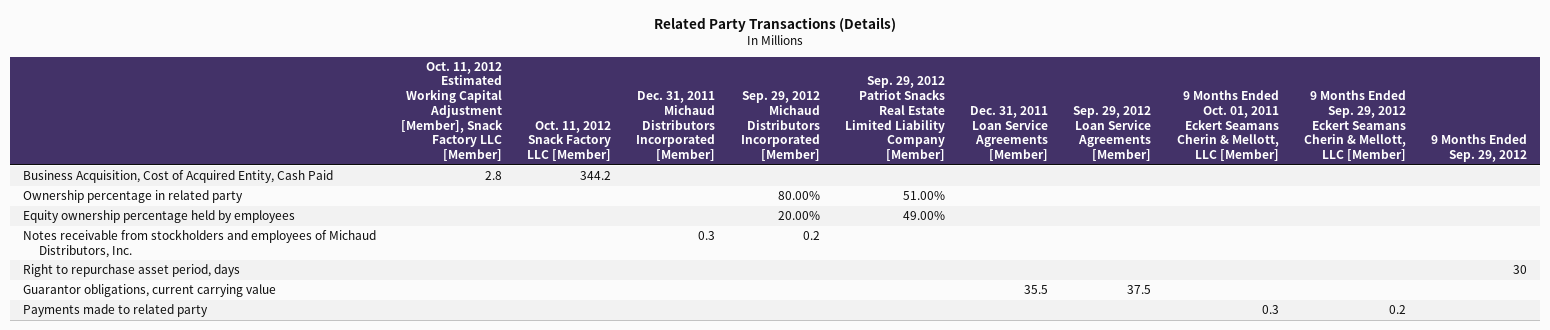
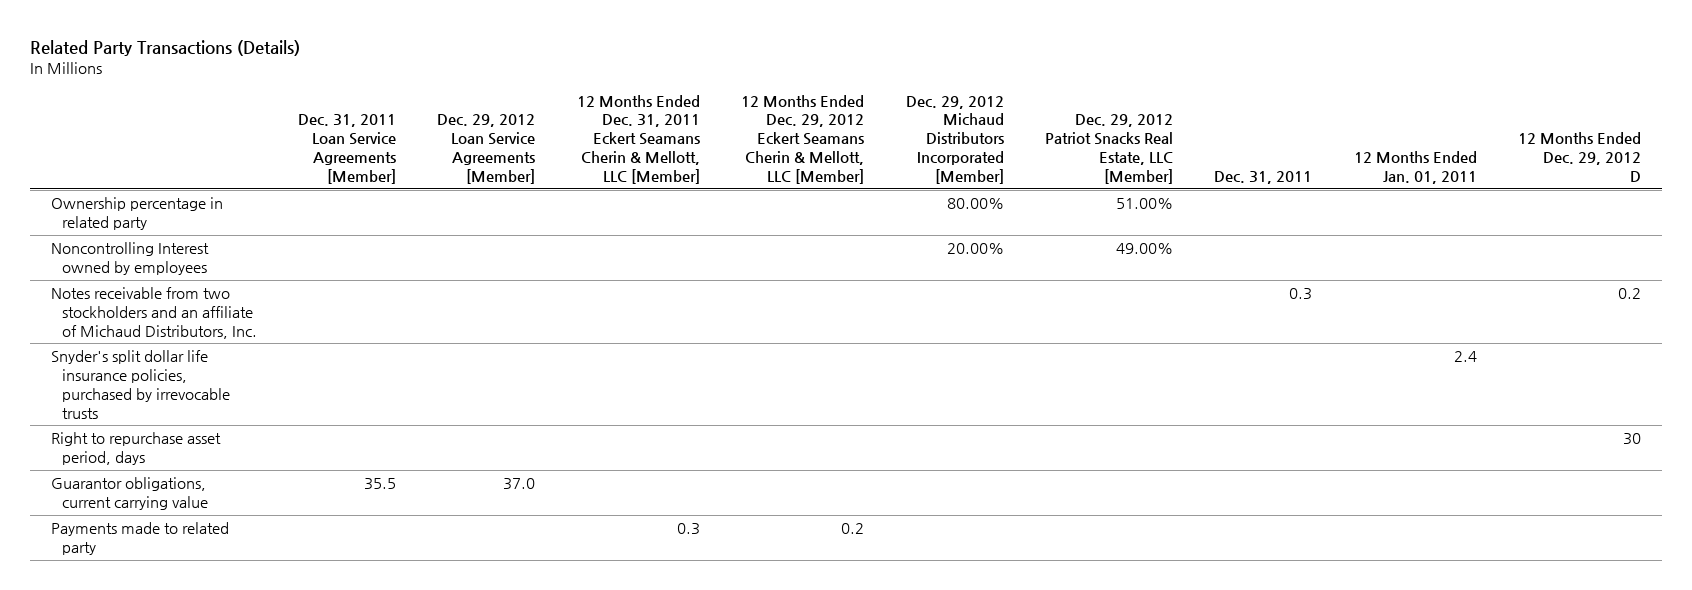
- | Oct. 11, 2012 Estimated Working Capital Adjustment [Member], Snack Factory LLC [Member] | Oct. 11, 2012 Snack Factory LLC [Member] | Dec. 31, 2011 Michaud Distributors Incorporated [Member] | Sep. 29, 2012 Michaud Distributors Incorporated [Member] | Sep. 29, 2012 Patriot Snacks Real Estate Limited Liability Company [Member] | Dec. 31, 2011 Loan Service Agreements [Member] | Sep. 29, 2012 Loan Service Agreements [Member] | 9 Months Ended Oct. 01, 2011 Eckert Seamans Cherin & Mellott, LLC [Member] | 9 Months Ended Sep. 29, 2012 Eckert Seamans Cherin & Mellott, LLC [Member] | 9 Months Ended Sep. 29, 2012
+ | Dec. 31, 2011 Loan Service Agreements [Member] | Dec. 29, 2012 Loan Service Agreements [Member] | 12 Months Ended Dec. 31, 2011 Eckert Seamans Cherin & Mellott, LLC [Member] | 12 Months Ended Dec. 29, 2012 Eckert Seamans Cherin & Mellott, LLC [Member] | Dec. 29, 2012 Michaud Distributors Incorporated [Member] | Dec. 29, 2012 Patriot Snacks Real Estate, LLC [Member] | Dec. 31, 2011 | 12 Months Ended Jan. 01, 2011 | 12 Months Ended Dec. 29, 2012 D
- Business Acquisition, Cost of Acquired Entity, Cash Paid | 2.8 | 344.2 | | | | | | | |
- Equity ownership percentage held by employees | | | | 20.00% | 49.00% | | | | |
- Notes receivable from stockholders and employees of Michaud Distributors, Inc. | | | 0.3 | 0.2 | | | | | |
+ Noncontrolling Interest owned by employees | | | | | 20.00% | 49.00% | | |
+ Notes receivable from two stockholders and an affiliate of Michaud Distributors, Inc. | | | | | | | 0.3 | | 0.2
+ Snyder's split dollar life insurance policies, purchased by irrevocable trusts | | | | | | | | 2.4 |

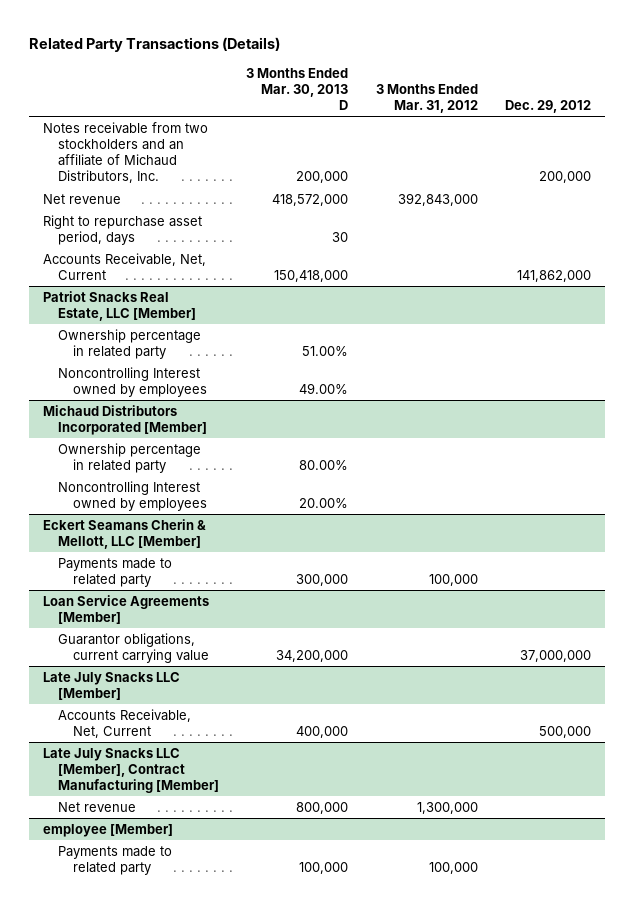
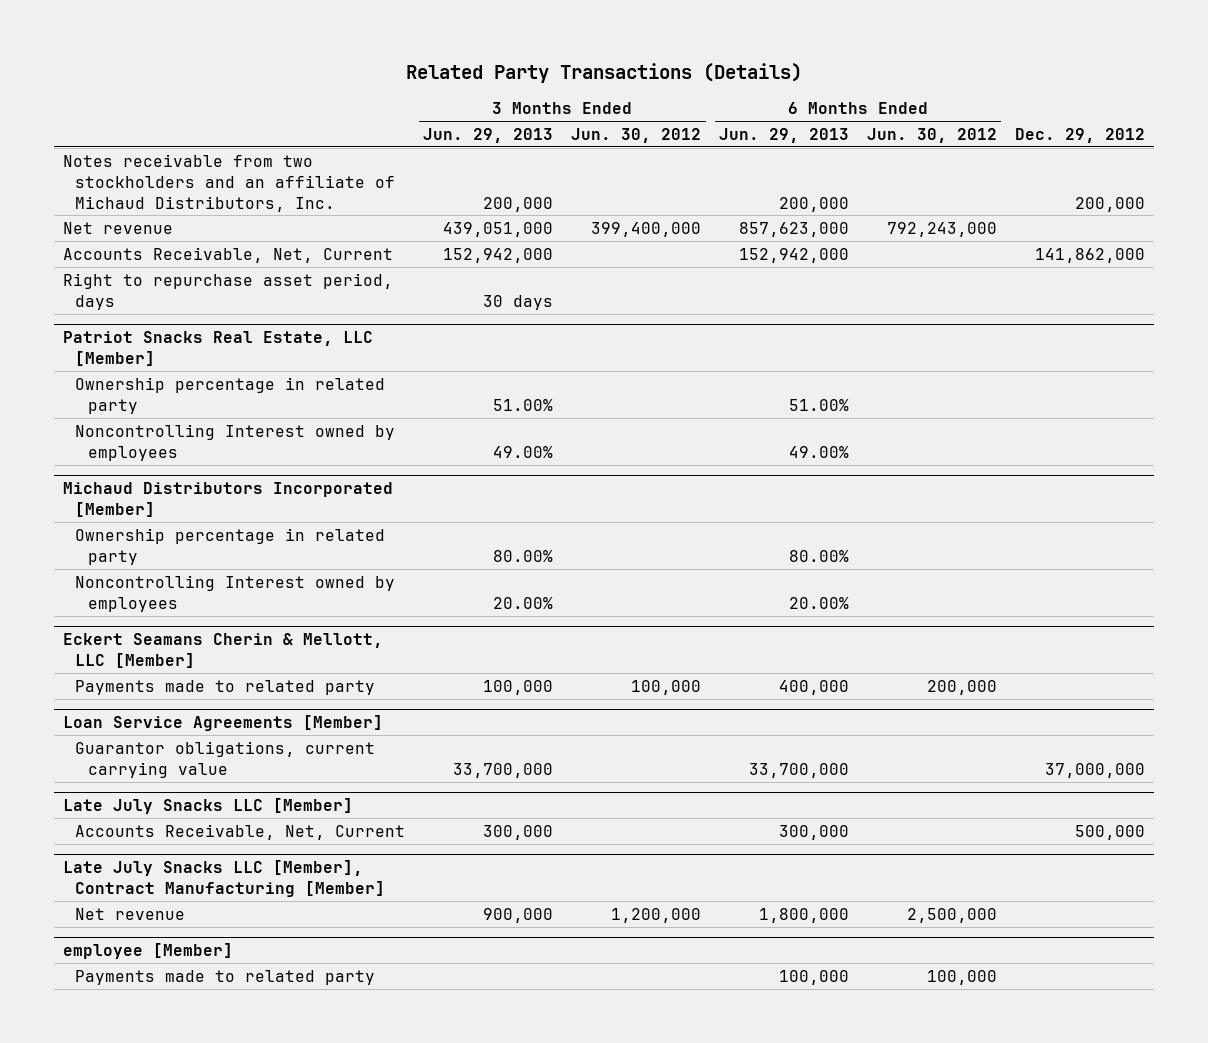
- | 3 Months Ended Mar. 30, 2013 D | 3 Months Ended Mar. 31, 2012 | Dec. 29, 2012
+ | 3 Months Ended Jun. 29, 2013 | 3 Months Ended Jun. 30, 2012 | 6 Months Ended Jun. 29, 2013 | 6 Months Ended Jun. 30, 2012 | Dec. 29, 2012
moved down: Right to repurchase asset period, days | 30 days | | | |

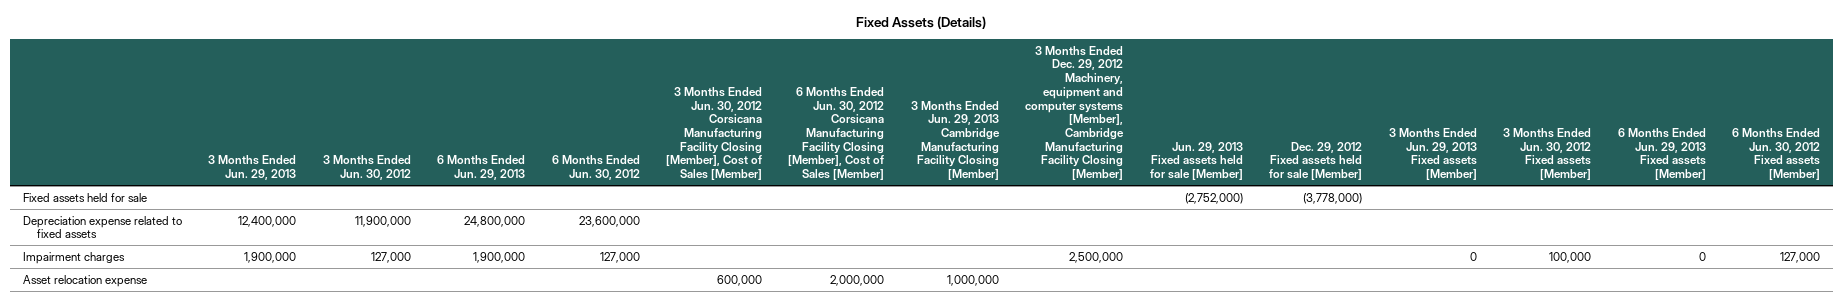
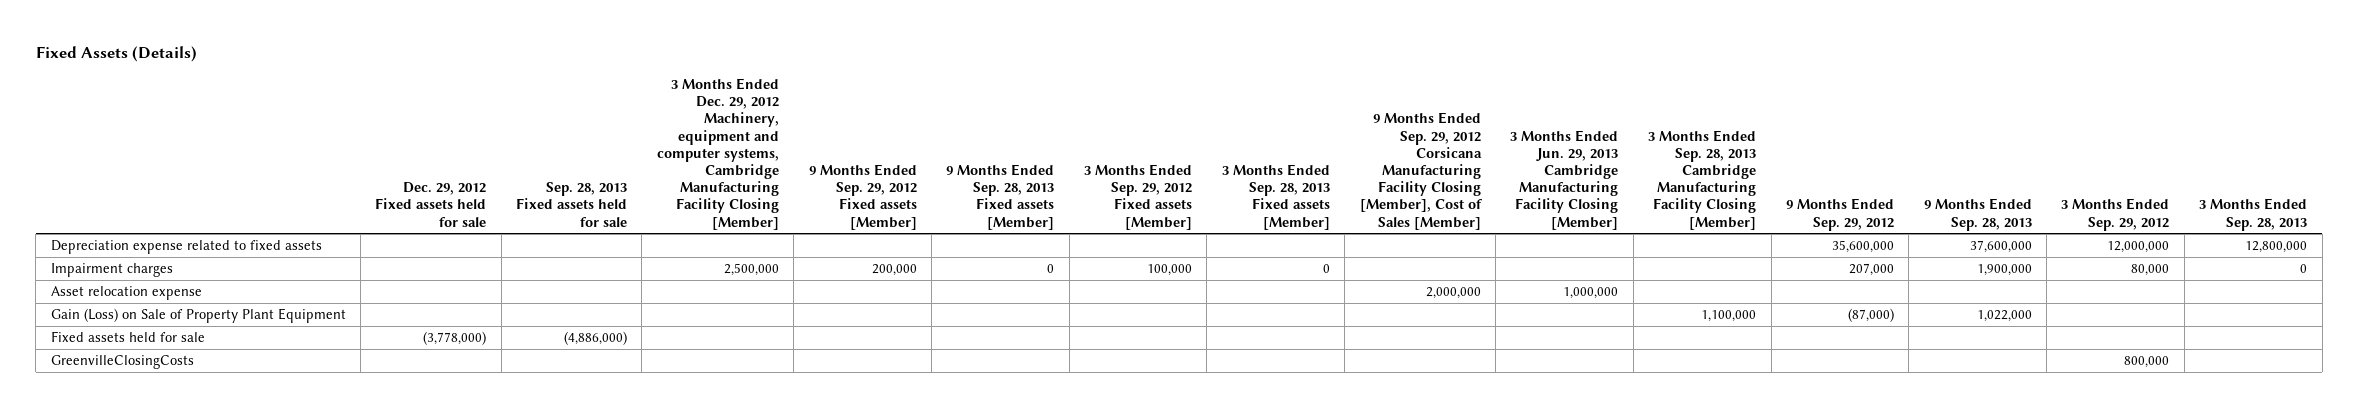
- | 3 Months Ended Jun. 29, 2013 | 3 Months Ended Jun. 30, 2012 | 6 Months Ended Jun. 29, 2013 | 6 Months Ended Jun. 30, 2012 | 3 Months Ended Jun. 30, 2012 Corsicana Manufacturing Facility Closing [Member], Cost of Sales [Member] | 6 Months Ended Jun. 30, 2012 Corsicana Manufacturing Facility Closing [Member], Cost of Sales [Member] | 3 Months Ended Jun. 29, 2013 Cambridge Manufacturing Facility Closing [Member] | 3 Months Ended Dec. 29, 2012 Machinery, equipment and computer systems [Member], Cambridge Manufacturing Facility Closing [Member] | Jun. 29, 2013 Fixed assets held for sale [Member] | Dec. 29, 2012 Fixed assets held for sale [Member] | 3 Months Ended Jun. 29, 2013 Fixed assets [Member] | 3 Months Ended Jun. 30, 2012 Fixed assets [Member] | 6 Months Ended Jun. 29, 2013 Fixed assets [Member] | 6 Months Ended Jun. 30, 2012 Fixed assets [Member]
+ | Dec. 29, 2012 Fixed assets held for sale | Sep. 28, 2013 Fixed assets held for sale | 3 Months Ended Dec. 29, 2012 Machinery, equipment and computer systems, Cambridge Manufacturing Facility Closing [Member] | 9 Months Ended Sep. 29, 2012 Fixed assets [Member] | 9 Months Ended Sep. 28, 2013 Fixed assets [Member] | 3 Months Ended Sep. 29, 2012 Fixed assets [Member] | 3 Months Ended Sep. 28, 2013 Fixed assets [Member] | 9 Months Ended Sep. 29, 2012 Corsicana Manufacturing Facility Closing [Member], Cost of Sales [Member] | 3 Months Ended Jun. 29, 2013 Cambridge Manufacturing Facility Closing [Member] | 3 Months Ended Sep. 28, 2013 Cambridge Manufacturing Facility Closing [Member] | 9 Months Ended Sep. 29, 2012 | 9 Months Ended Sep. 28, 2013 | 3 Months Ended Sep. 29, 2012 | 3 Months Ended Sep. 28, 2013
+ Gain (Loss) on Sale of Property Plant Equipment | | | | | | | | | | 1,100,000 | (87,000) | 1,022,000 | |
moved down: Fixed assets held for sale | (3,778,000) | (4,886,000) | | | | | | | | | | | |
+ GreenvilleClosingCosts | | | | | | | | | | | | | 800,000 |

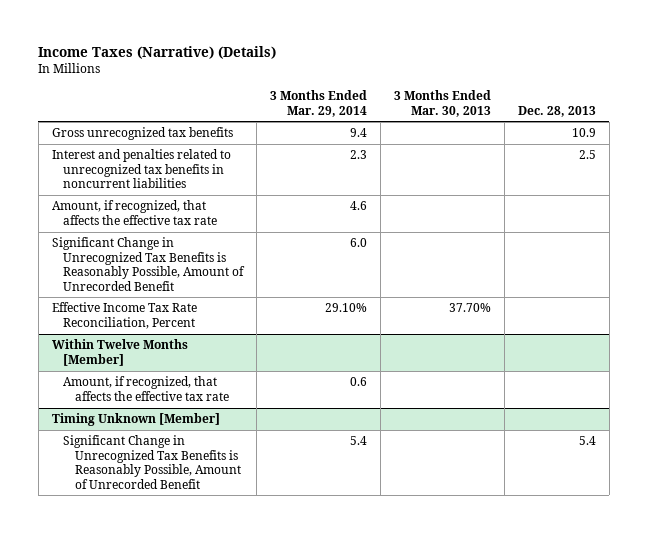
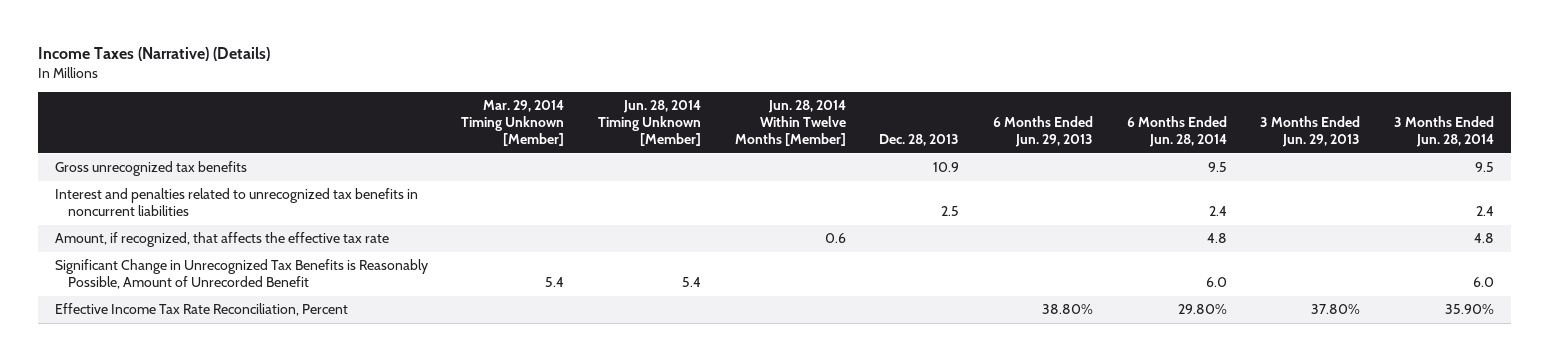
- | 3 Months Ended Mar. 29, 2014 | 3 Months Ended Mar. 30, 2013 | Dec. 28, 2013
+ | Mar. 29, 2014 Timing Unknown [Member] | Jun. 28, 2014 Timing Unknown [Member] | Jun. 28, 2014 Within Twelve Months [Member] | Dec. 28, 2013 | 6 Months Ended Jun. 29, 2013 | 6 Months Ended Jun. 28, 2014 | 3 Months Ended Jun. 29, 2013 | 3 Months Ended Jun. 28, 2014
- Within Twelve Months [Member]
- Amount, if recognized, that affects the effective tax rate | 0.6 | |
- Timing Unknown [Member]
- Significant Change in Unrecognized Tax Benefits is Reasonably Possible, Amount of Unrecorded Benefit | 5.4 | | 5.4

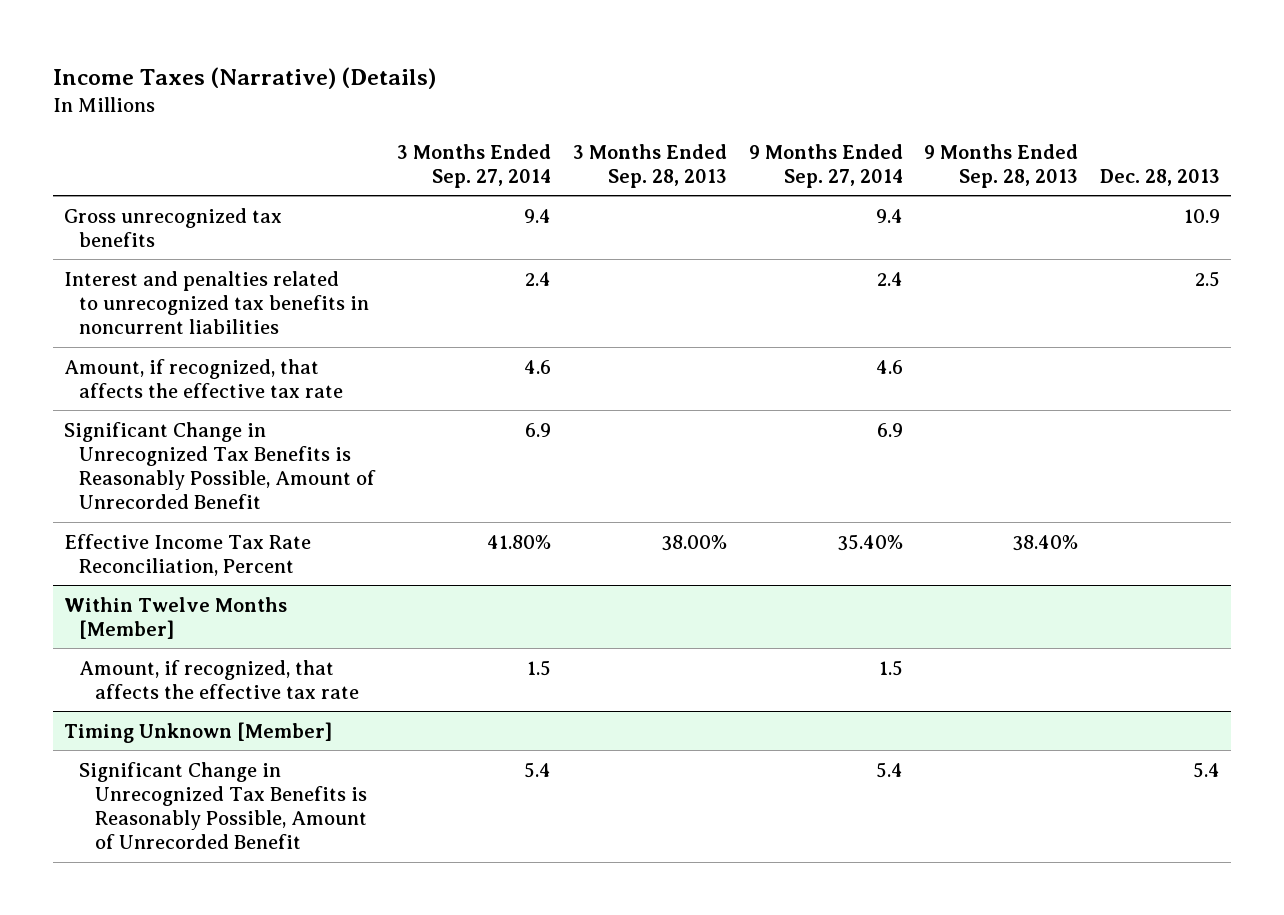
- | Mar. 29, 2014 Timing Unknown [Member] | Jun. 28, 2014 Timing Unknown [Member] | Jun. 28, 2014 Within Twelve Months [Member] | Dec. 28, 2013 | 6 Months Ended Jun. 29, 2013 | 6 Months Ended Jun. 28, 2014 | 3 Months Ended Jun. 29, 2013 | 3 Months Ended Jun. 28, 2014
+ | 3 Months Ended Sep. 27, 2014 | 3 Months Ended Sep. 28, 2013 | 9 Months Ended Sep. 27, 2014 | 9 Months Ended Sep. 28, 2013 | Dec. 28, 2013
+ Within Twelve Months [Member]
+ Amount, if recognized, that affects the effective tax rate | 1.5 | | 1.5 | |
+ Timing Unknown [Member]
+ Significant Change in Unrecognized Tax Benefits is Reasonably Possible, Amount of Unrecorded Benefit | 5.4 | | 5.4 | | 5.4

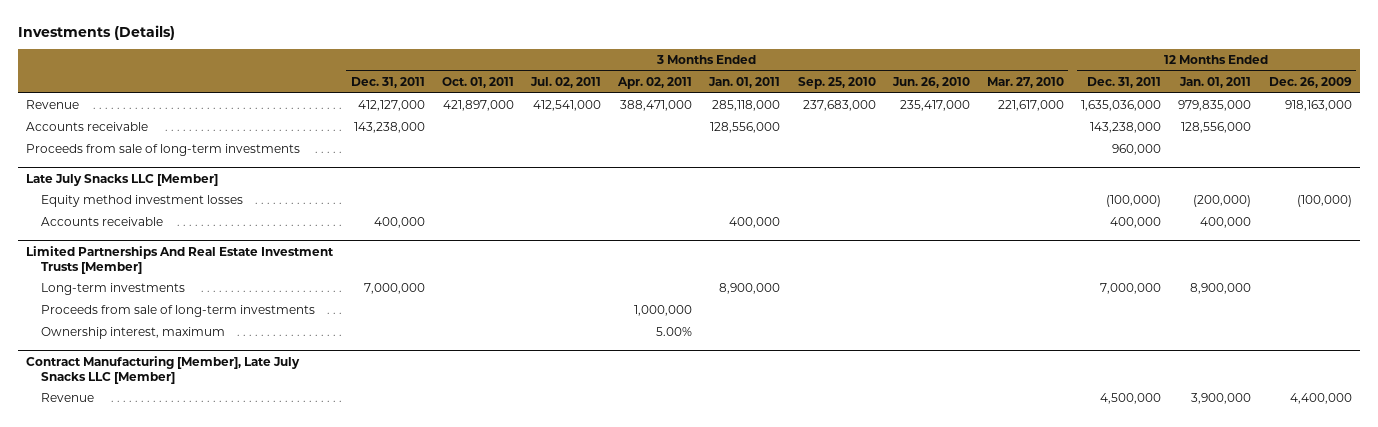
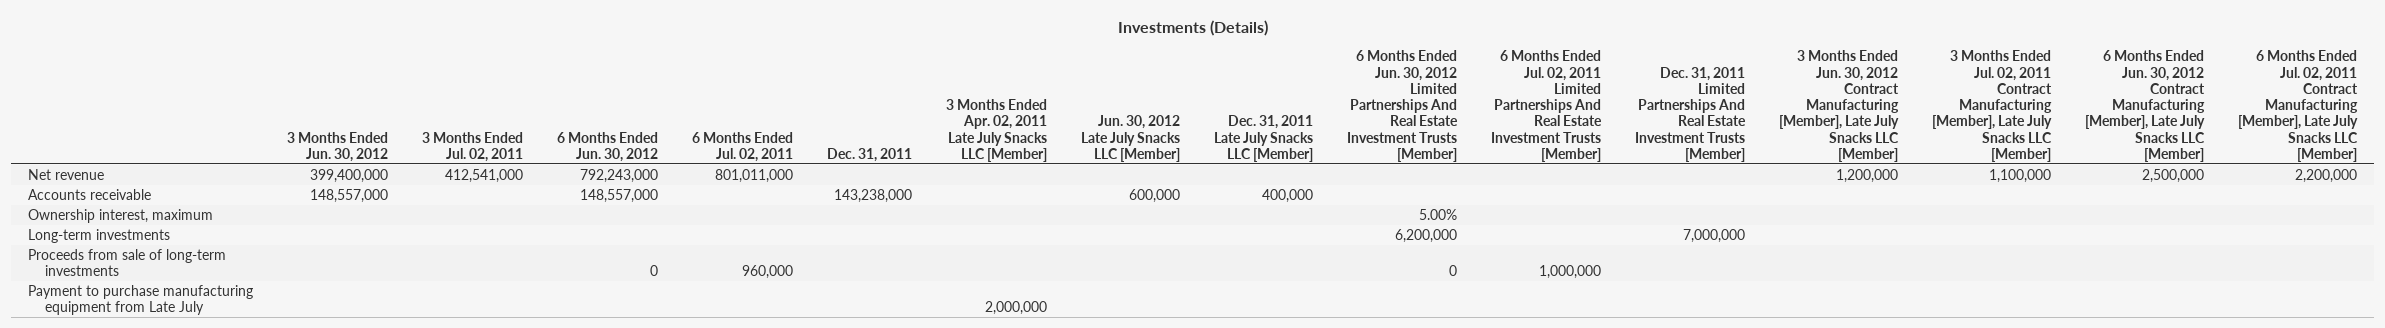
- | 3 Months Ended Dec. 31, 2011 | 3 Months Ended Oct. 01, 2011 | 3 Months Ended Jul. 02, 2011 | 3 Months Ended Apr. 02, 2011 | 3 Months Ended Jan. 01, 2011 | 3 Months Ended Sep. 25, 2010 | 3 Months Ended Jun. 26, 2010 | 3 Months Ended Mar. 27, 2010 | 12 Months Ended Dec. 31, 2011 | 12 Months Ended Jan. 01, 2011 | 12 Months Ended Dec. 26, 2009
+ | 3 Months Ended Jun. 30, 2012 | 3 Months Ended Jul. 02, 2011 | 6 Months Ended Jun. 30, 2012 | 6 Months Ended Jul. 02, 2011 | Dec. 31, 2011 | 3 Months Ended Apr. 02, 2011 Late July Snacks LLC [Member] | Jun. 30, 2012 Late July Snacks LLC [Member] | Dec. 31, 2011 Late July Snacks LLC [Member] | 6 Months Ended Jun. 30, 2012 Limited Partnerships And Real Estate Investment Trusts [Member] | 6 Months Ended Jul. 02, 2011 Limited Partnerships And Real Estate Investment Trusts [Member] | Dec. 31, 2011 Limited Partnerships And Real Estate Investment Trusts [Member] | 3 Months Ended Jun. 30, 2012 Contract Manufacturing [Member], Late July Snacks LLC [Member] | 3 Months Ended Jul. 02, 2011 Contract Manufacturing [Member], Late July Snacks LLC [Member] | 6 Months Ended Jun. 30, 2012 Contract Manufacturing [Member], Late July Snacks LLC [Member] | 6 Months Ended Jul. 02, 2011 Contract Manufacturing [Member], Late July Snacks LLC [Member]
- Revenue | 412,127,000 | 421,897,000 | 412,541,000 | 388,471,000 | 285,118,000 | 237,683,000 | 235,417,000 | 221,617,000 | 1,635,036,000 | 979,835,000 | 918,163,000
+ Net revenue | 399,400,000 | 412,541,000 | 792,243,000 | 801,011,000 | | | | | | | | 1,200,000 | 1,100,000 | 2,500,000 | 2,200,000
+ Ownership interest, maximum | | | | | | | | | 5.00% | | | | | |
+ Long-term investments | | | | | | | | | 6,200,000 | | 7,000,000 | | | |
- Late July Snacks LLC [Member]
- Equity method investment losses | | | | | | | | | (100,000) | (200,000) | (100,000)
- Accounts receivable | 400,000 | | | | 400,000 | | | | 400,000 | 400,000 |
- Limited Partnerships And Real Estate Investment Trusts [Member]
- Long-term investments | 7,000,000 | | | | 8,900,000 | | | | 7,000,000 | 8,900,000 |
- Proceeds from sale of long-term investments | | | | 1,000,000 | | | | | | |
- Ownership interest, maximum | | | | 5.00% | | | | | | |
- Contract Manufacturing [Member], Late July Snacks LLC [Member]
- Revenue | | | | | | | | | 4,500,000 | 3,900,000 | 4,400,000
+ Payment to purchase manufacturing equipment from Late July | | | | | | 2,000,000 | | | | | | | | |

